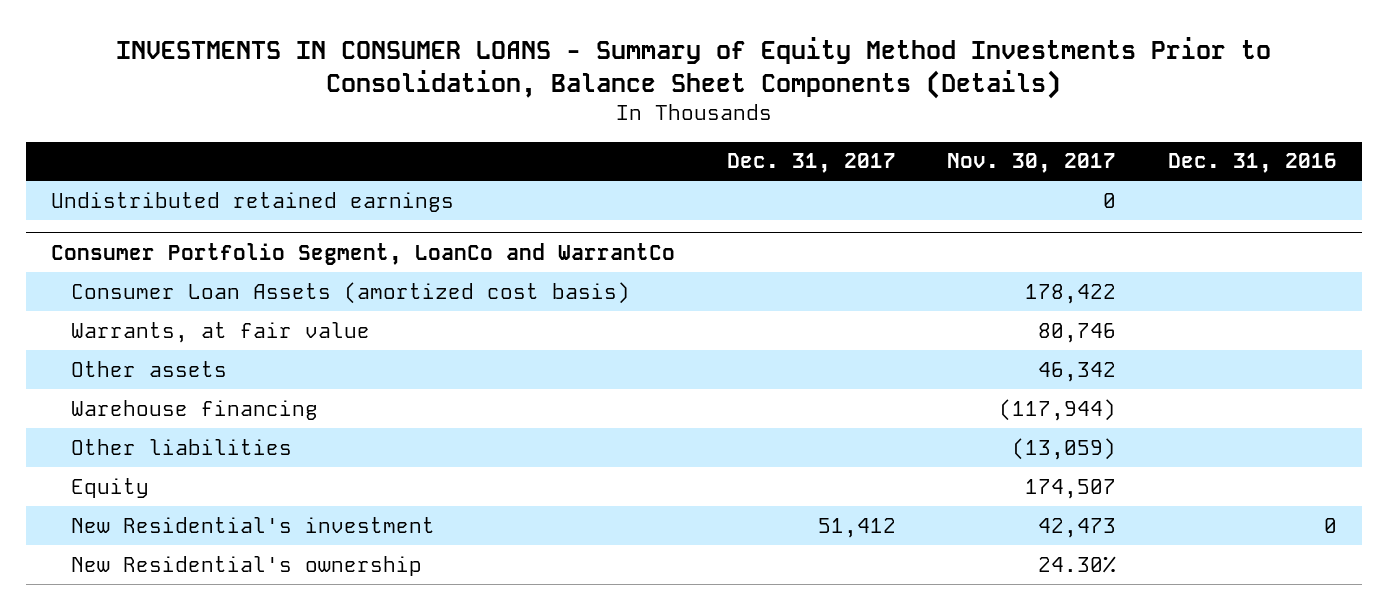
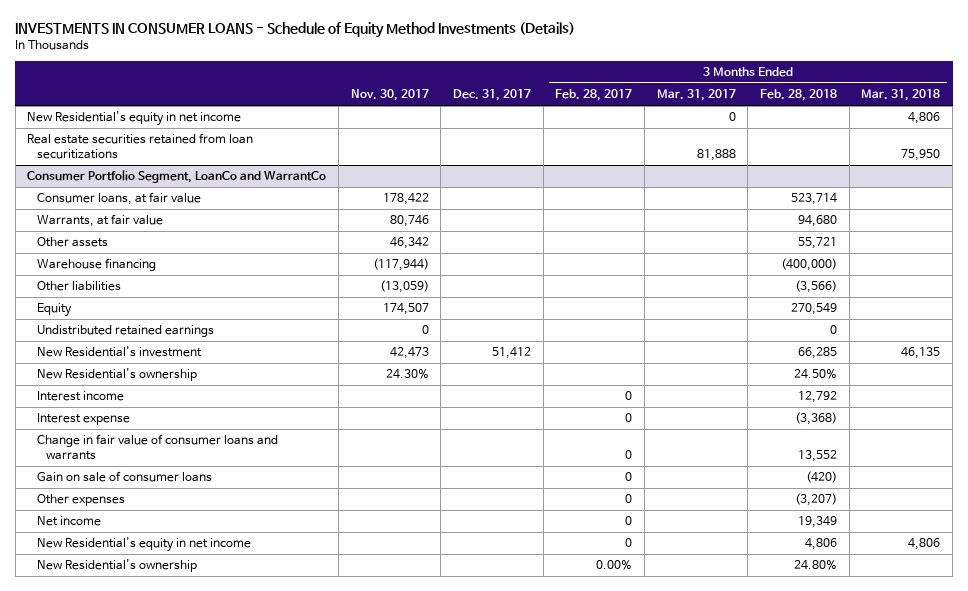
- INVESTMENTS IN CONSUMER LOANS - Summary of Equity Method Investments Prior to Consolidation, Balance Sheet Components (Details)
+ INVESTMENTS IN CONSUMER LOANS - Schedule of Equity Method Investments (Details)
- | Dec. 31, 2017 | Nov. 30, 2017 | Dec. 31, 2016
+ | Nov. 30, 2017 | Dec. 31, 2017 | 3 Months Ended Feb. 28, 2017 | 3 Months Ended Mar. 31, 2017 | 3 Months Ended Feb. 28, 2018 | 3 Months Ended Mar. 31, 2018
- Undistributed retained earnings | | 0 |
+ New Residential's equity in net income | | | | 0 | | 4,806
+ Real estate securities retained from loan securitizations | | | | 81,888 | | 75,950
@ Consumer Portfolio Segment, LoanCo and WarrantCo
- Consumer Loan Assets (amortized cost basis) | | 178,422 |
+ Consumer loans, at fair value | 178,422 | | | | 523,714 |
+ Undistributed retained earnings | 0 | | | | 0 |
+ Interest income | | | 0 | | 12,792 |
+ Interest expense | | | 0 | | (3,368) |
+ Change in fair value of consumer loans and warrants | | | 0 | | 13,552 |
+ Gain on sale of consumer loans | | | 0 | | (420) |
+ Other expenses | | | 0 | | (3,207) |
+ Net income | | | 0 | | 19,349 |
+ New Residential's equity in net income | | | 0 | | 4,806 | 4,806
+ New Residential's ownership | | | 0.00% | | 24.80% |

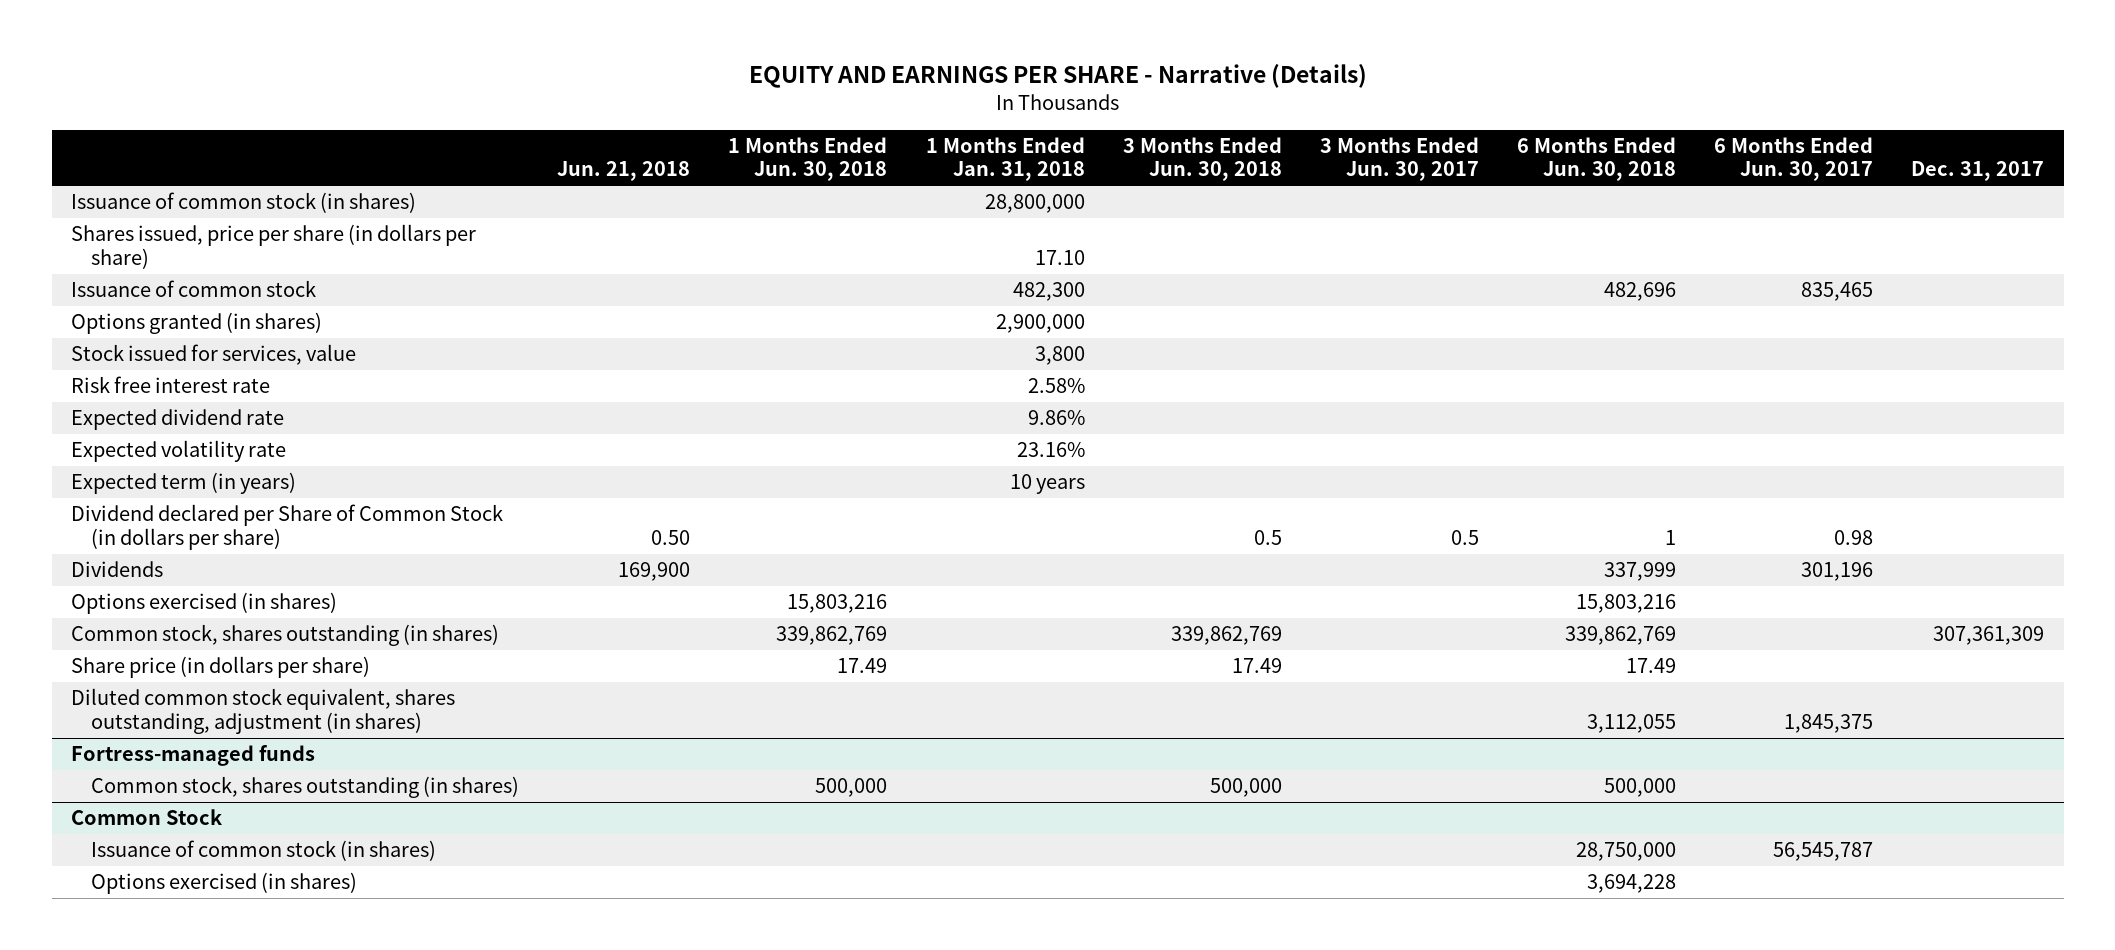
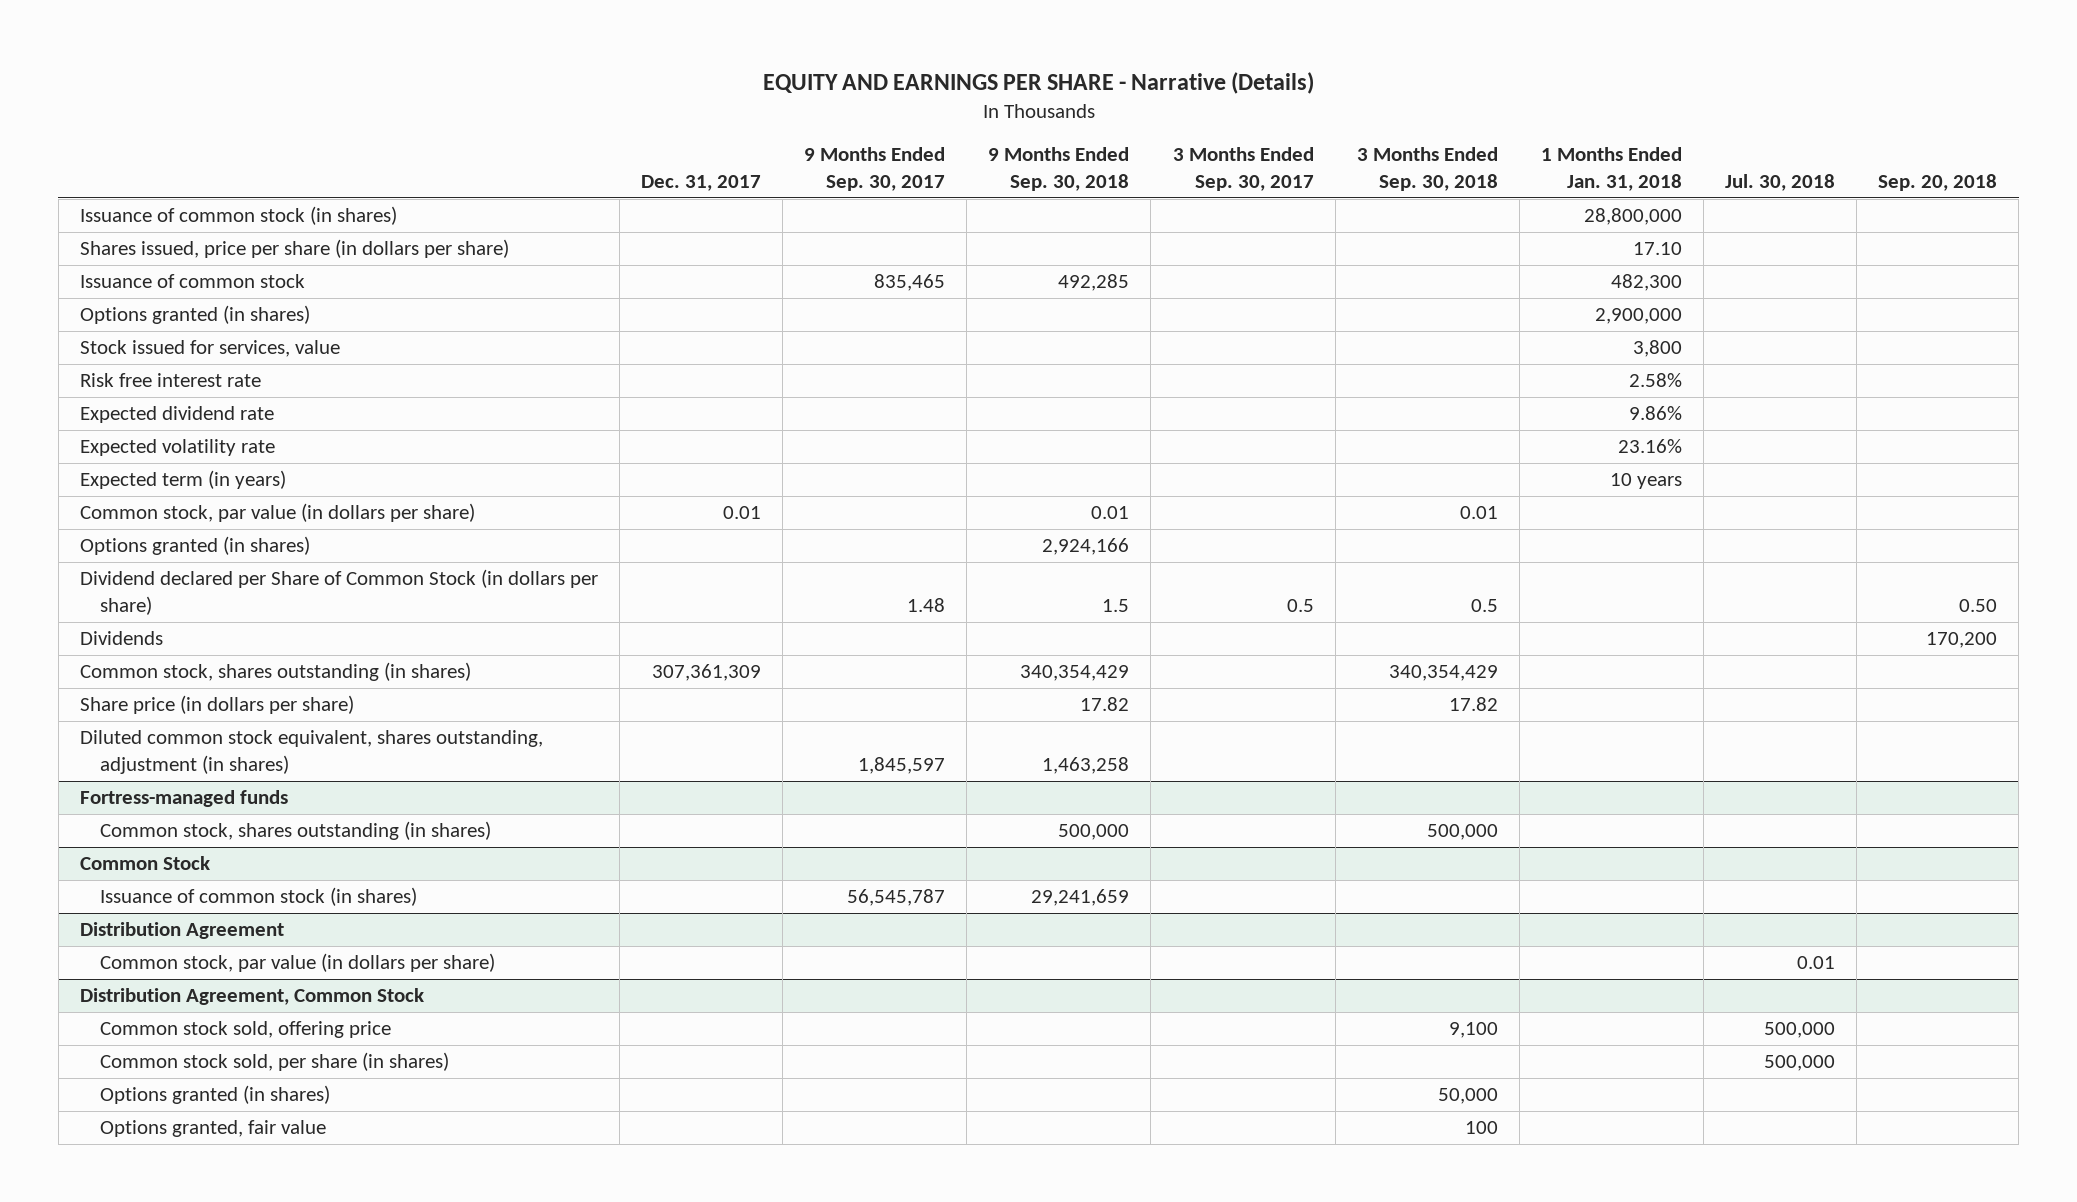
- | Jun. 21, 2018 | 1 Months Ended Jun. 30, 2018 | 1 Months Ended Jan. 31, 2018 | 3 Months Ended Jun. 30, 2018 | 3 Months Ended Jun. 30, 2017 | 6 Months Ended Jun. 30, 2018 | 6 Months Ended Jun. 30, 2017 | Dec. 31, 2017
+ | Dec. 31, 2017 | 9 Months Ended Sep. 30, 2017 | 9 Months Ended Sep. 30, 2018 | 3 Months Ended Sep. 30, 2017 | 3 Months Ended Sep. 30, 2018 | 1 Months Ended Jan. 31, 2018 | Jul. 30, 2018 | Sep. 20, 2018
+ Common stock, par value (in dollars per share) | 0.01 | | 0.01 | | 0.01 | | |
+ Options granted (in shares) | | | 2,924,166 | | | | |
- Options exercised (in shares) | | 15,803,216 | | | | 15,803,216 | |
@ Common Stock
- Options exercised (in shares) | | | | | | 3,694,228 | |
+ Distribution Agreement
+ Common stock, par value (in dollars per share) | | | | | | | 0.01 |
+ Distribution Agreement, Common Stock
+ Common stock sold, offering price | | | | | 9,100 | | 500,000 |
+ Common stock sold, per share (in shares) | | | | | | | 500,000 |
+ Options granted (in shares) | | | | | 50,000 | | |
+ Options granted, fair value | | | | | 100 | | |

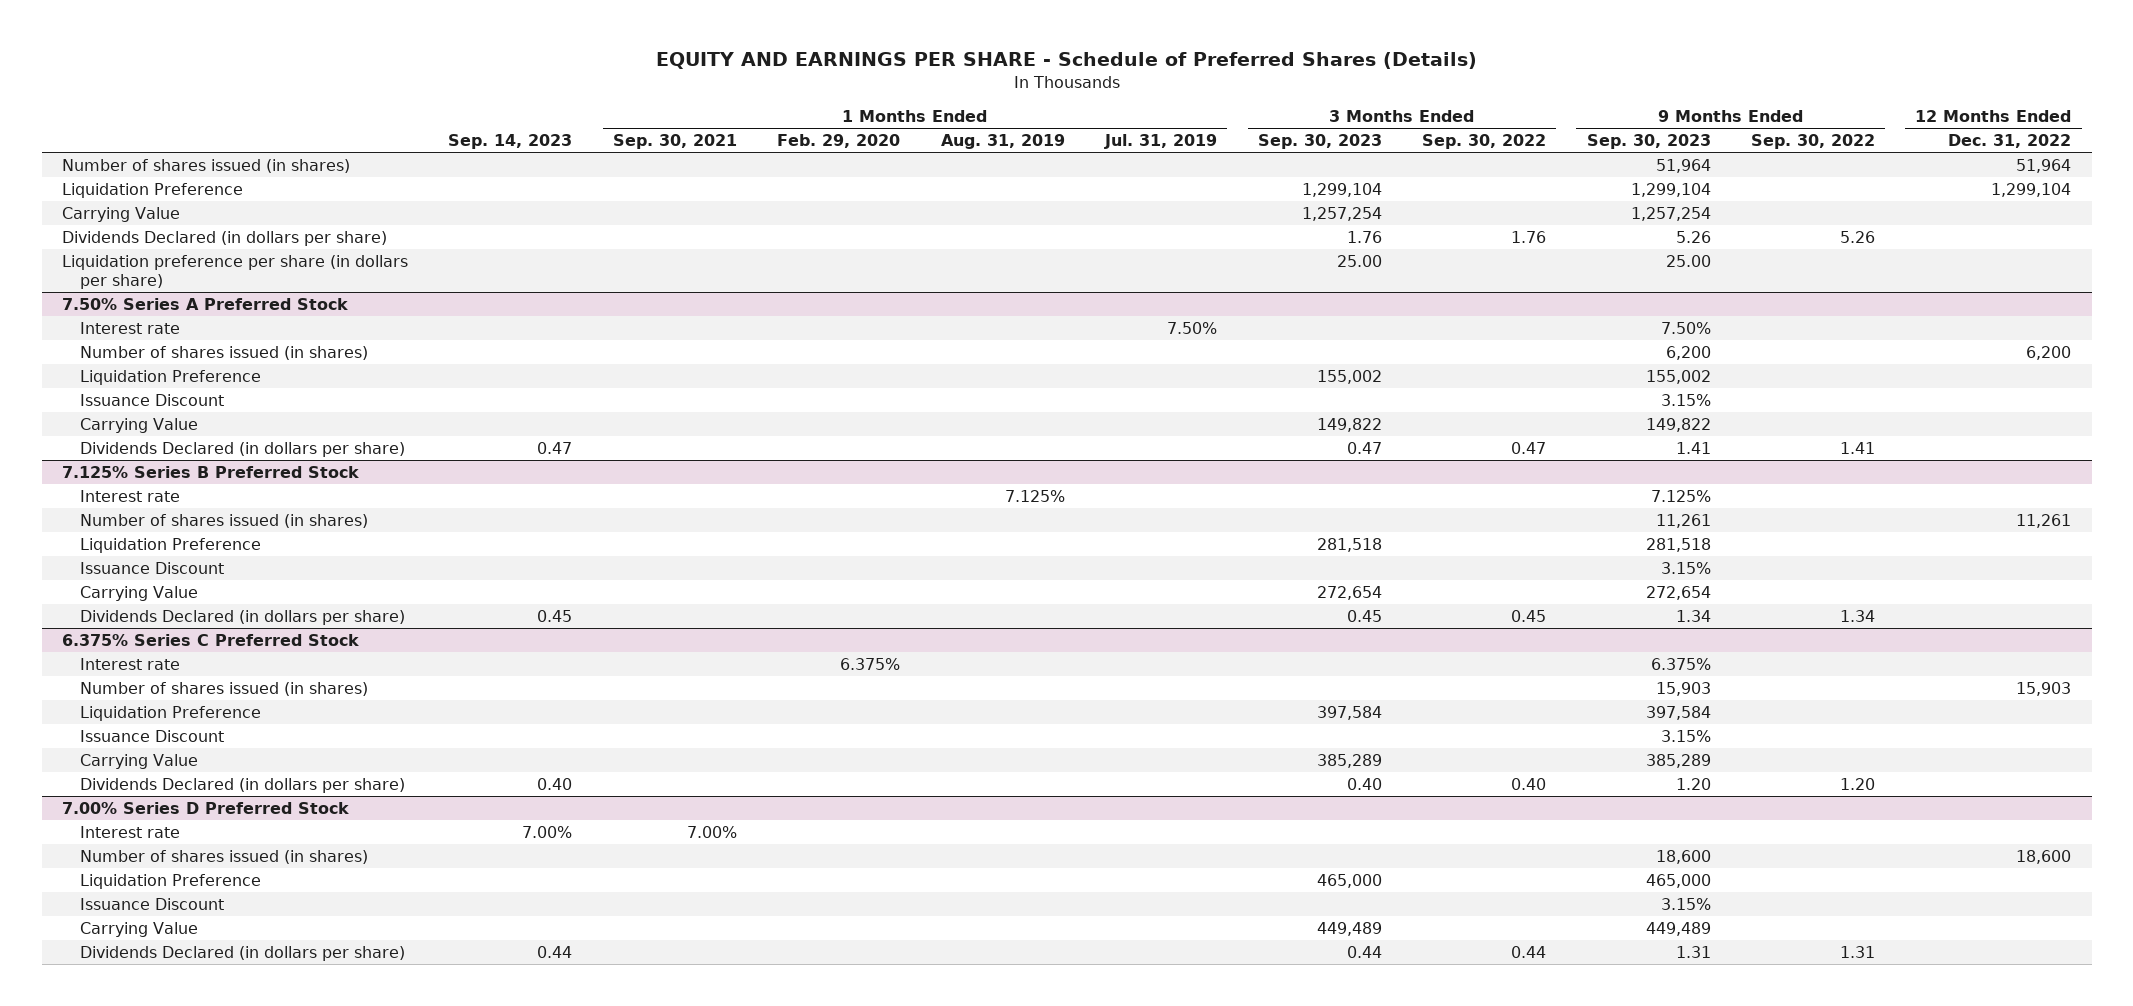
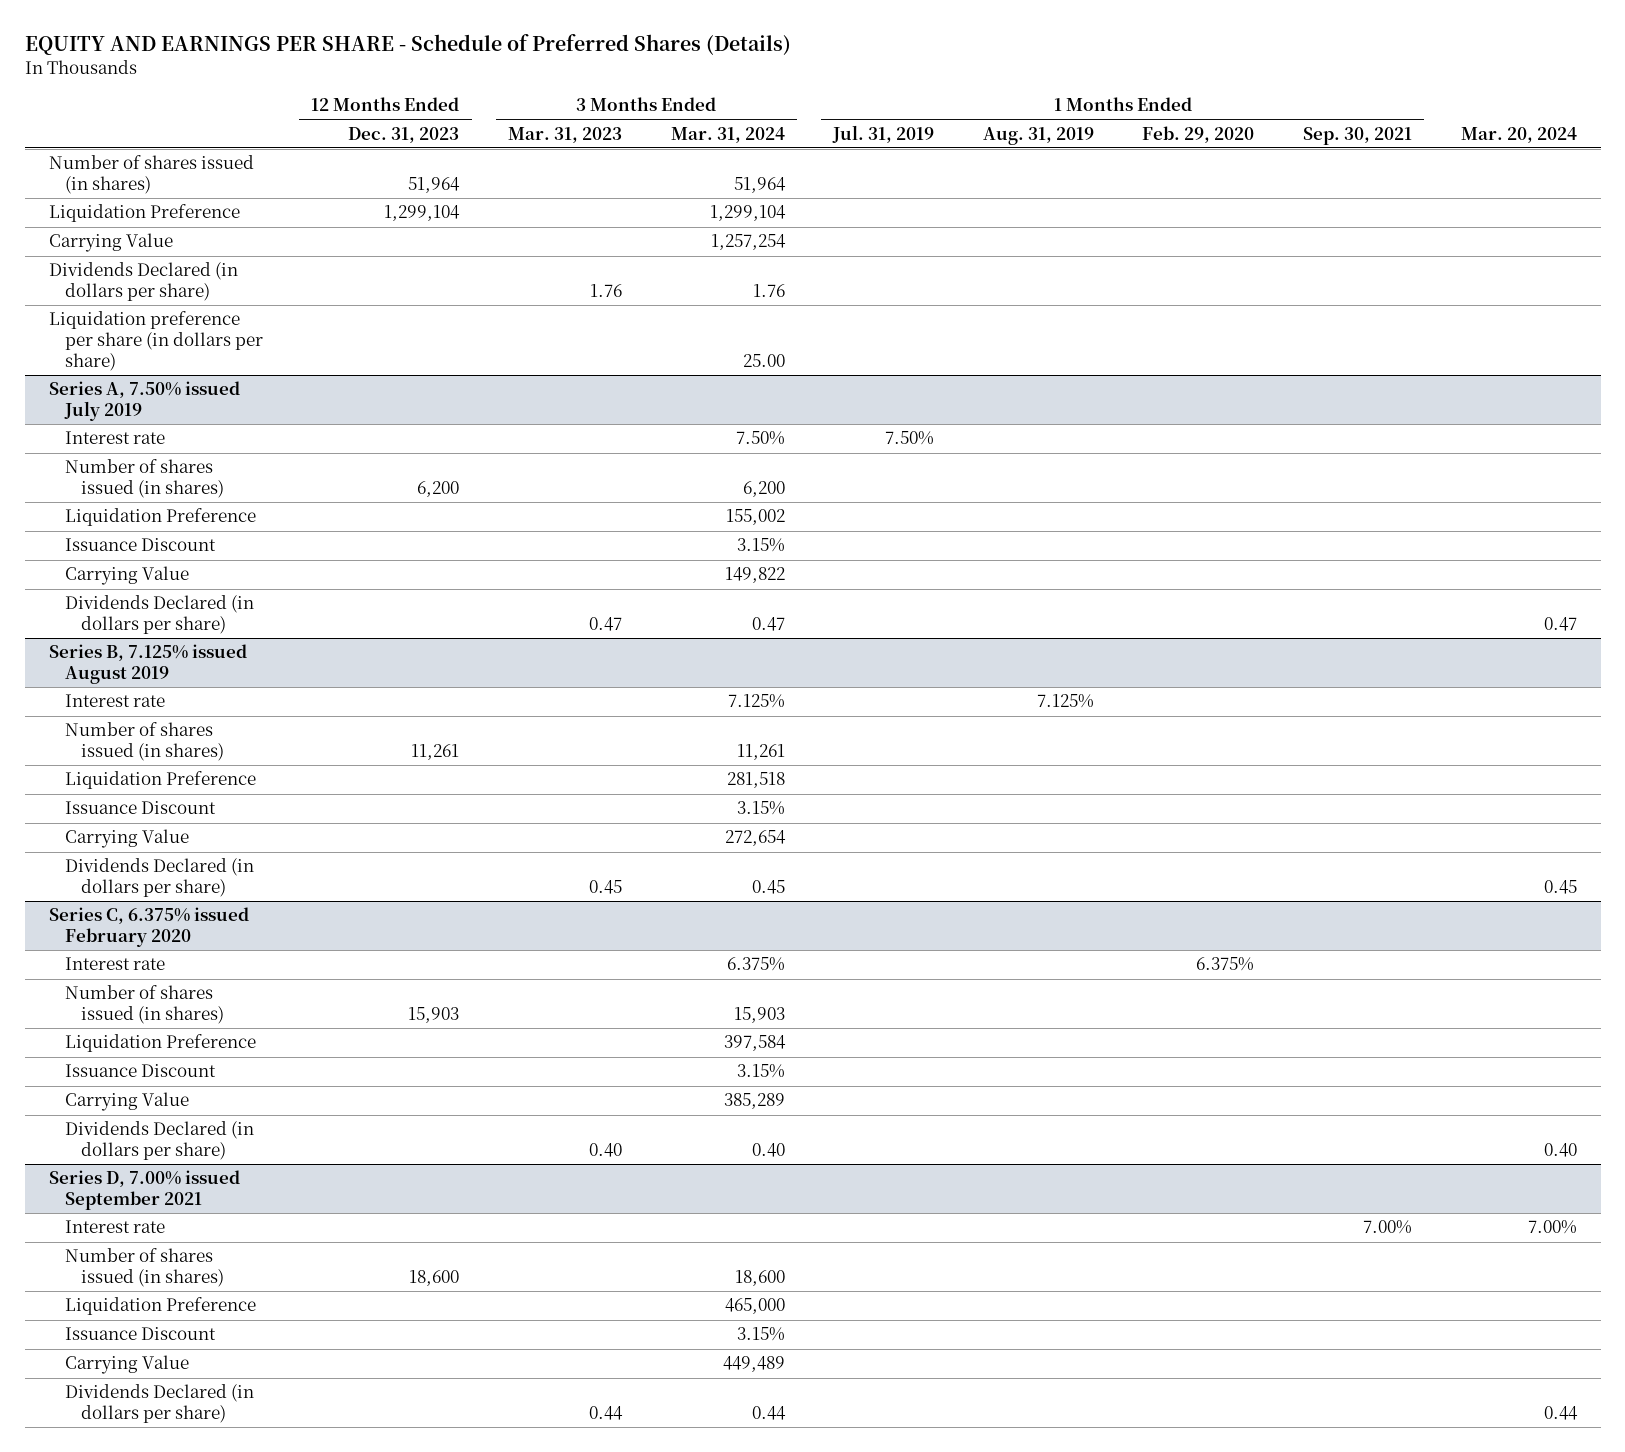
- | Sep. 14, 2023 | 1 Months Ended Sep. 30, 2021 | 1 Months Ended Feb. 29, 2020 | 1 Months Ended Aug. 31, 2019 | 1 Months Ended Jul. 31, 2019 | 3 Months Ended Sep. 30, 2023 | 3 Months Ended Sep. 30, 2022 | 9 Months Ended Sep. 30, 2023 | 9 Months Ended Sep. 30, 2022 | 12 Months Ended Dec. 31, 2022
+ | 12 Months Ended Dec. 31, 2023 | 3 Months Ended Mar. 31, 2023 | 3 Months Ended Mar. 31, 2024 | 1 Months Ended Jul. 31, 2019 | 1 Months Ended Aug. 31, 2019 | 1 Months Ended Feb. 29, 2020 | 1 Months Ended Sep. 30, 2021 | Mar. 20, 2024
- 7.50% Series A Preferred Stock
+ Series A, 7.50% issued July 2019
- 7.125% Series B Preferred Stock
+ Series B, 7.125% issued August 2019
- 6.375% Series C Preferred Stock
+ Series C, 6.375% issued February 2020
- 7.00% Series D Preferred Stock
+ Series D, 7.00% issued September 2021

